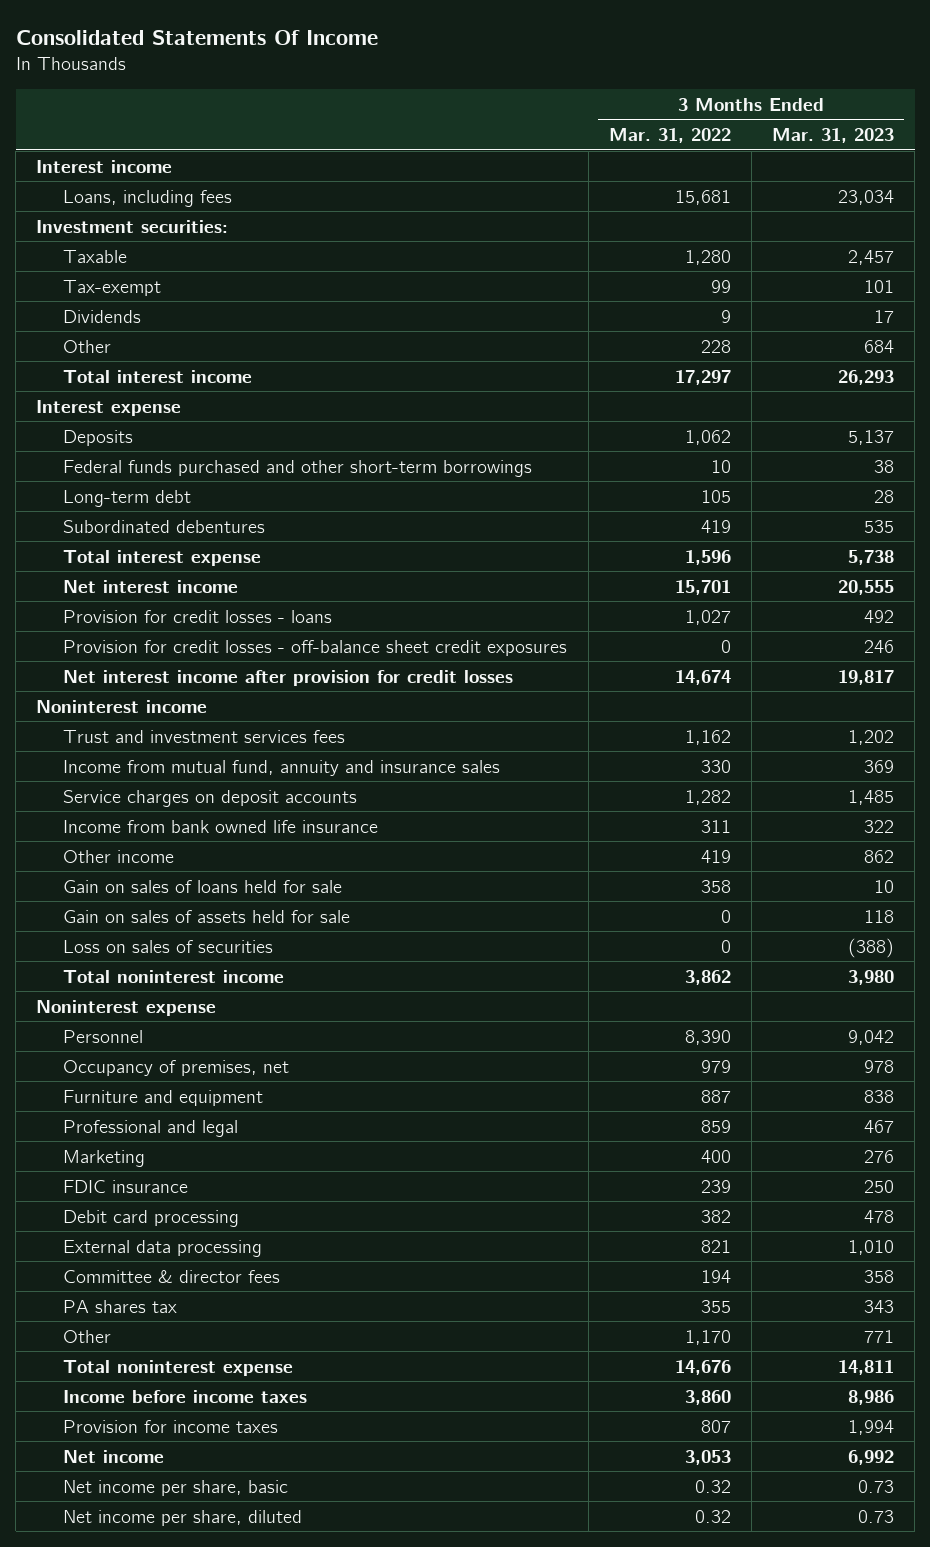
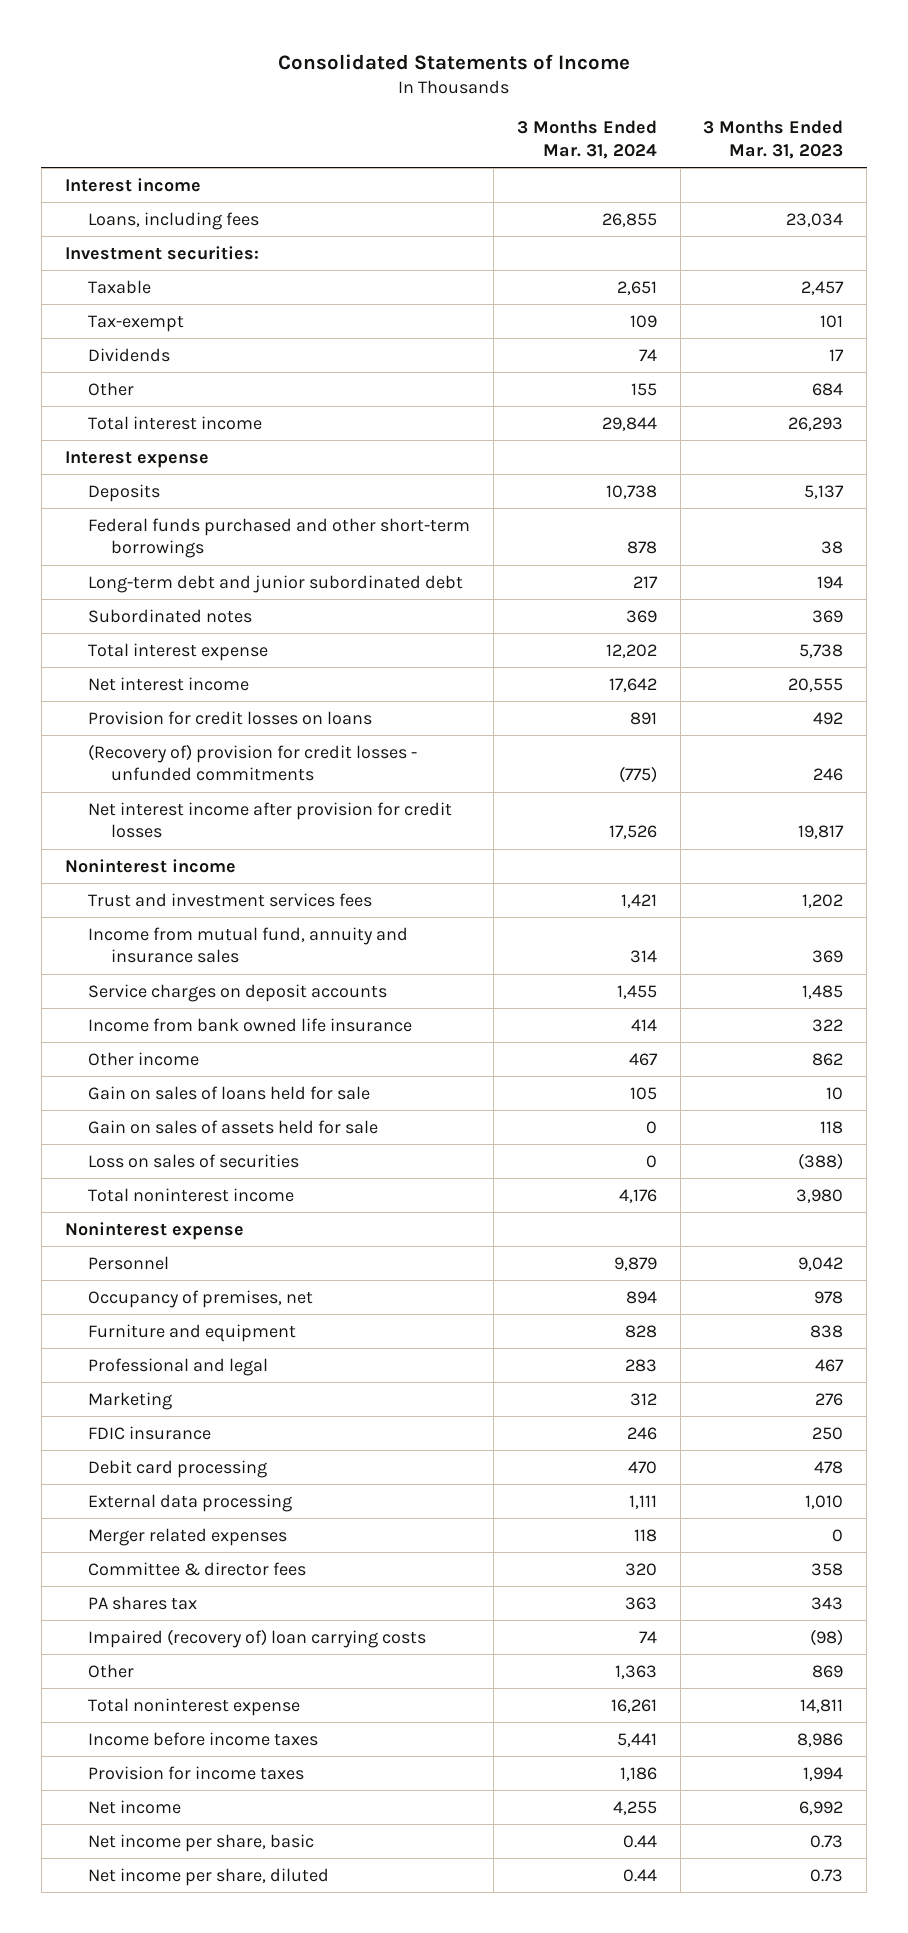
- Consolidated Statements Of Income
+ Consolidated Statements of Income
- | 3 Months Ended Mar. 31, 2022 | 3 Months Ended Mar. 31, 2023
+ | 3 Months Ended Mar. 31, 2024 | 3 Months Ended Mar. 31, 2023
- Long-term debt | 105 | 28
- Subordinated debentures | 419 | 535
+ Long-term debt and junior subordinated debt | 217 | 194
+ Subordinated notes | 369 | 369
- Provision for credit losses - loans | 1,027 | 492
- Provision for credit losses - off-balance sheet credit exposures | 0 | 246
+ Provision for credit losses on loans | 891 | 492
+ (Recovery of) provision for credit losses - unfunded commitments | (775) | 246
+ Merger related expenses | 118 | 0
- Other | 1,170 | 771
+ Impaired (recovery of) loan carrying costs | 74 | (98)
+ Other | 1,363 | 869

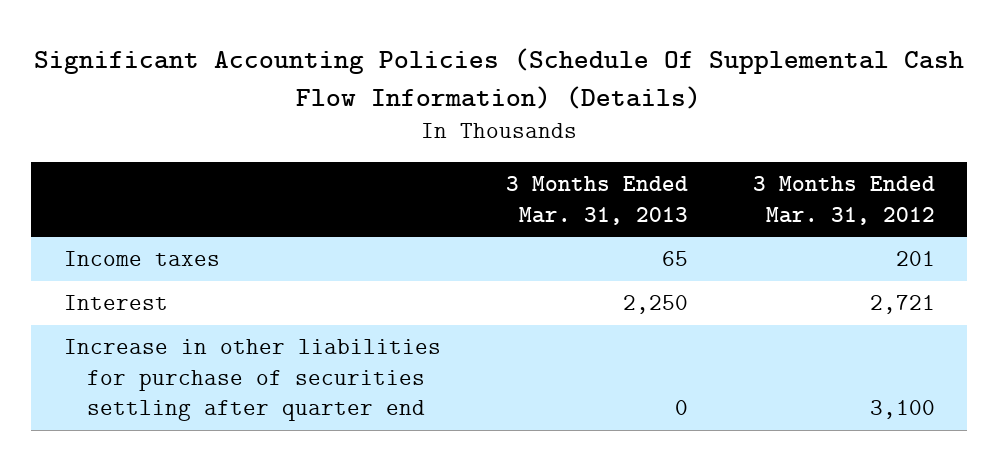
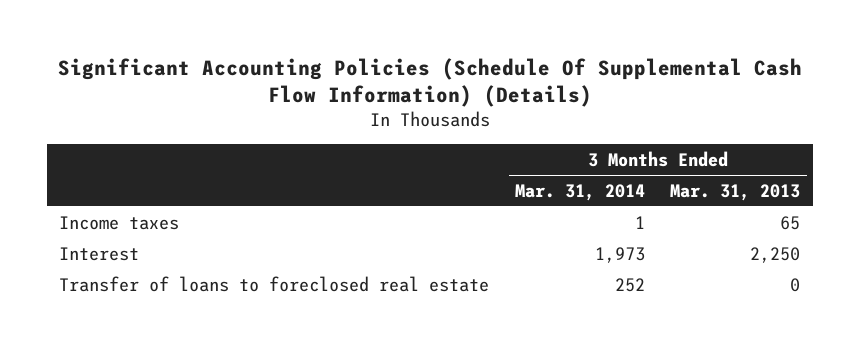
- | 3 Months Ended Mar. 31, 2013 | 3 Months Ended Mar. 31, 2012
+ | 3 Months Ended Mar. 31, 2014 | 3 Months Ended Mar. 31, 2013
- Increase in other liabilities for purchase of securities settling after quarter end | 0 | 3,100
+ Transfer of loans to foreclosed real estate | 252 | 0

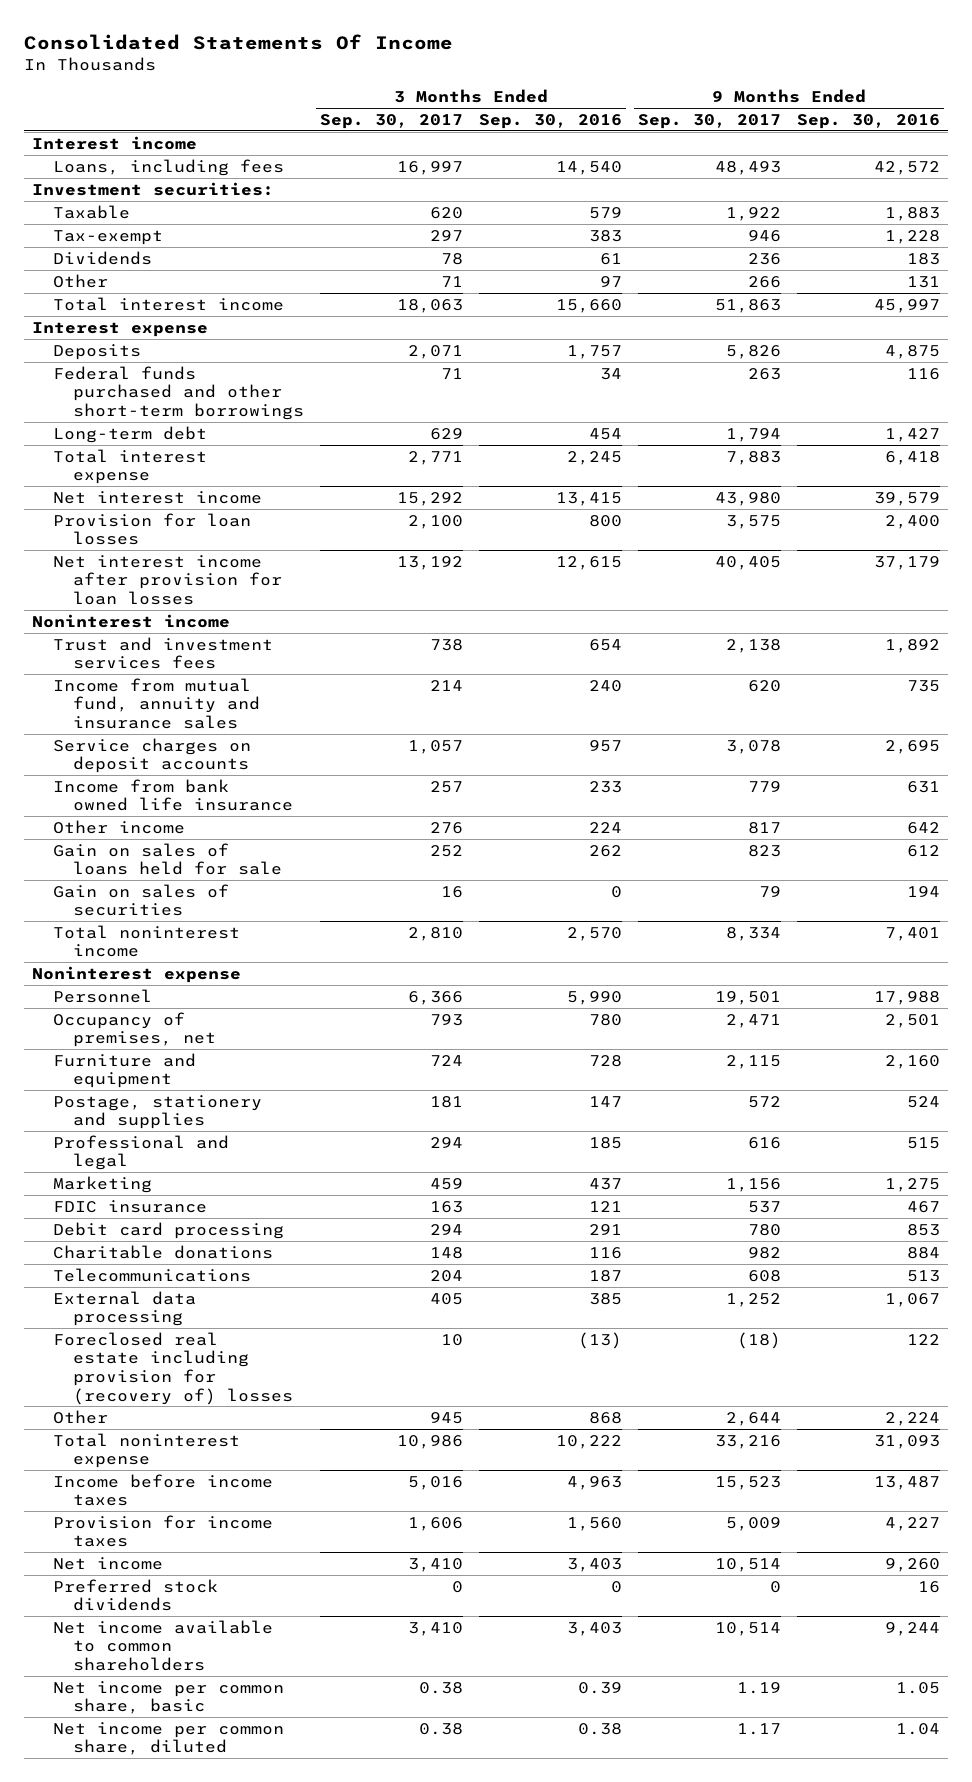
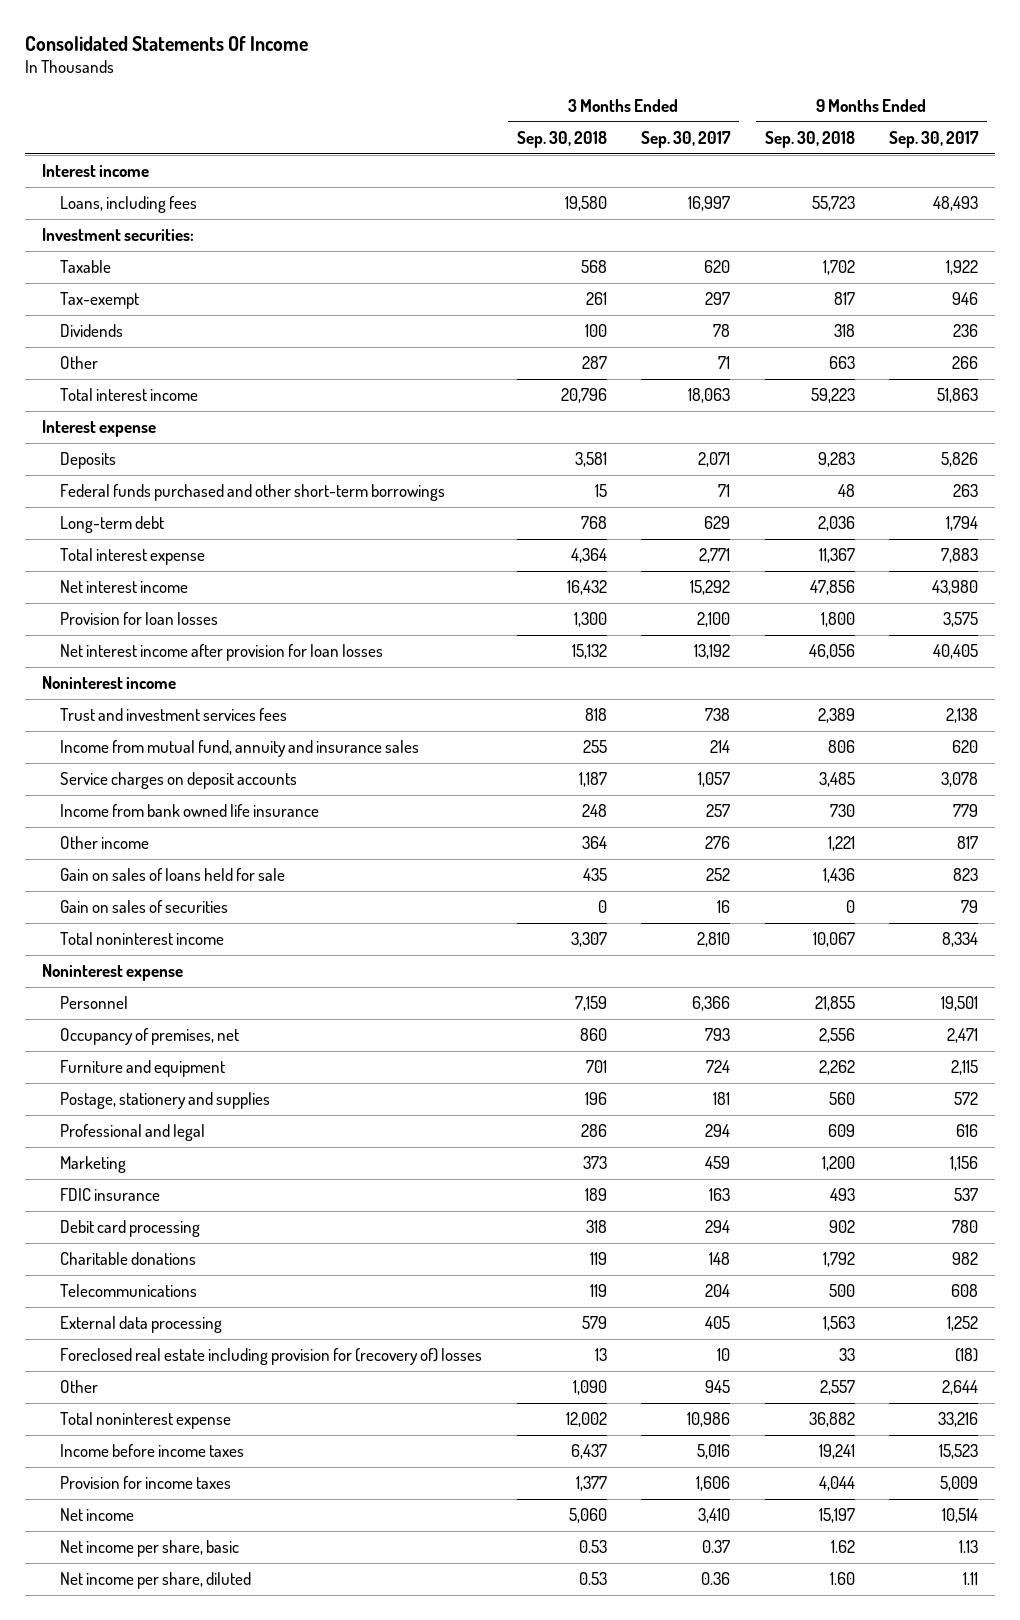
- | 3 Months Ended Sep. 30, 2017 | 3 Months Ended Sep. 30, 2016 | 9 Months Ended Sep. 30, 2017 | 9 Months Ended Sep. 30, 2016
+ | 3 Months Ended Sep. 30, 2018 | 3 Months Ended Sep. 30, 2017 | 9 Months Ended Sep. 30, 2018 | 9 Months Ended Sep. 30, 2017
- Preferred stock dividends | 0 | 0 | 0 | 16
- Net income available to common shareholders | 3,410 | 3,403 | 10,514 | 9,244
- Net income per common share, basic | 0.38 | 0.39 | 1.19 | 1.05
- Net income per common share, diluted | 0.38 | 0.38 | 1.17 | 1.04
+ Net income per share, basic | 0.53 | 0.37 | 1.62 | 1.13
+ Net income per share, diluted | 0.53 | 0.36 | 1.60 | 1.11

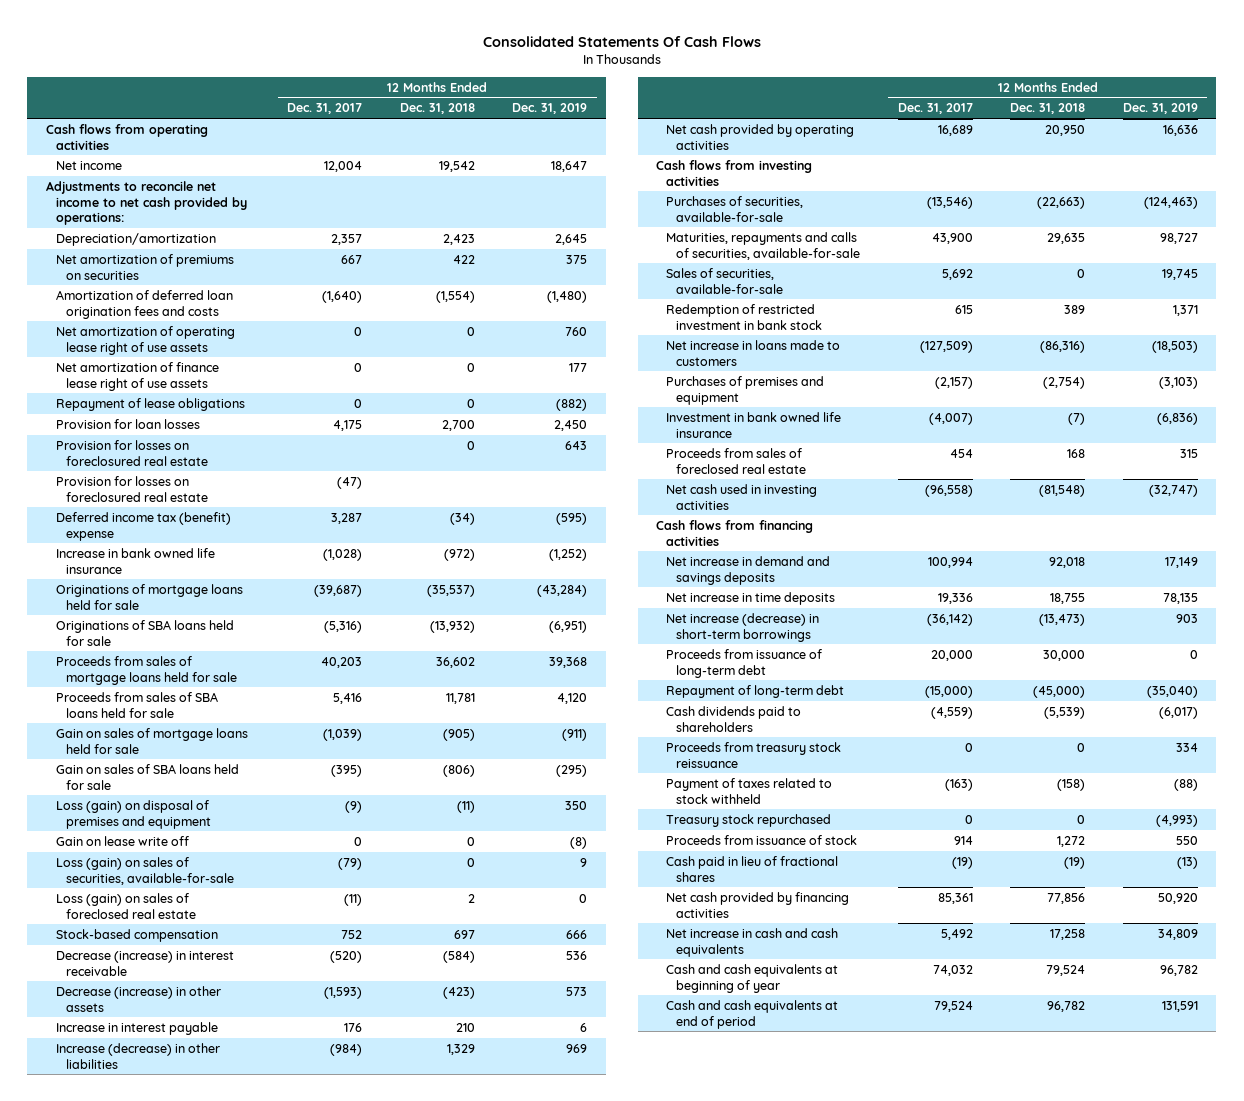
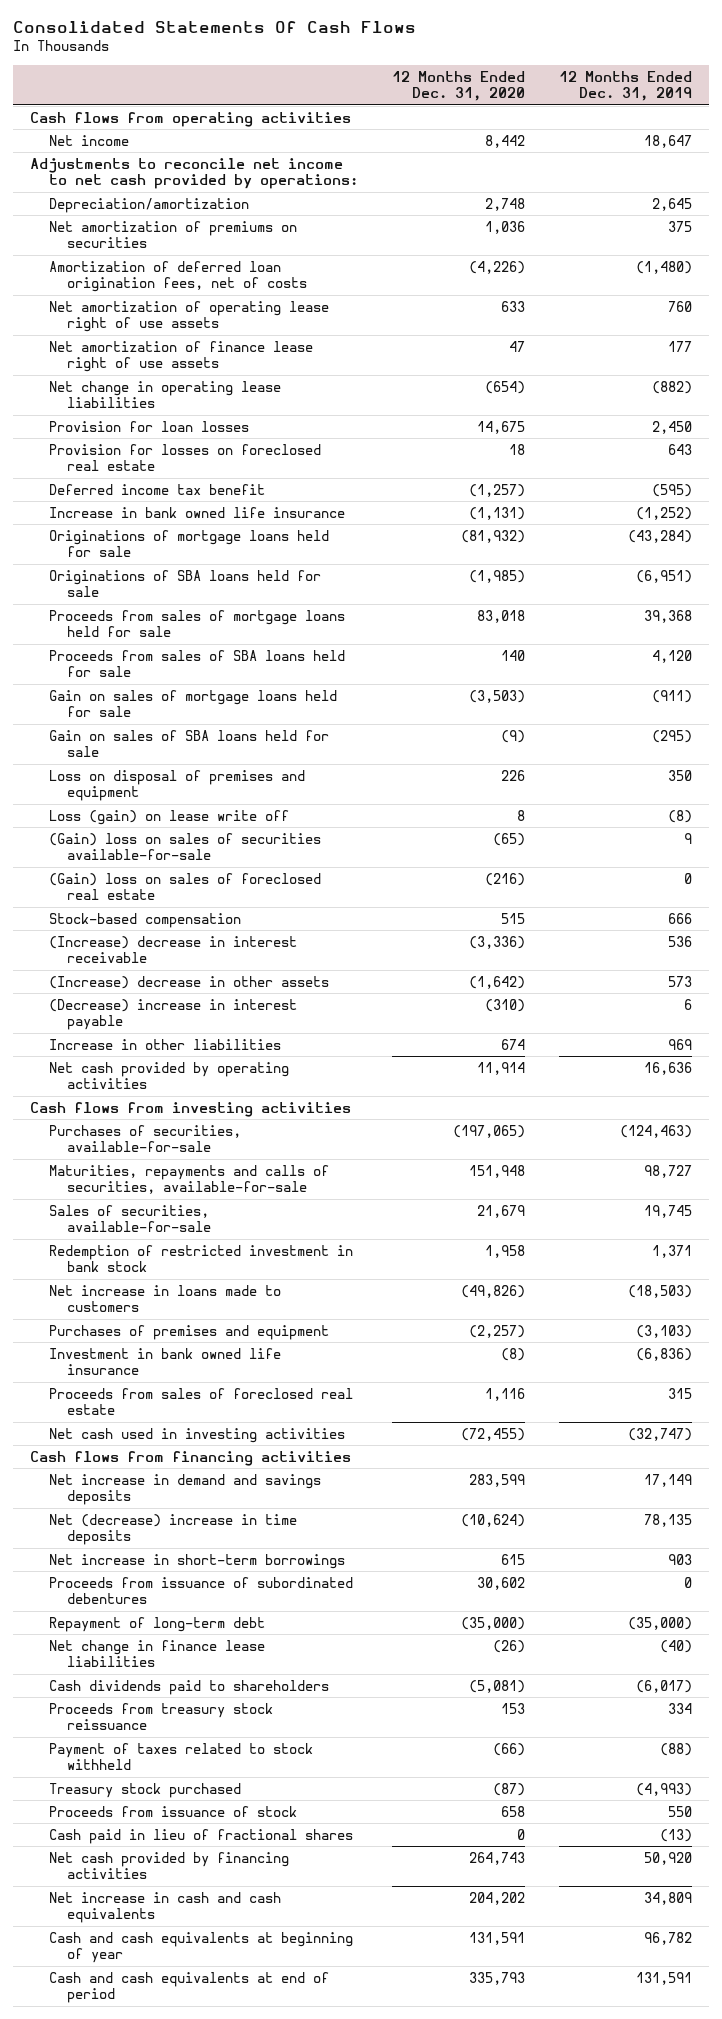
- | 12 Months Ended Dec. 31, 2017 | 12 Months Ended Dec. 31, 2018 | 12 Months Ended Dec. 31, 2019
+ | 12 Months Ended Dec. 31, 2020 | 12 Months Ended Dec. 31, 2019
- Amortization of deferred loan origination fees and costs | (1,640) | (1,554) | (1,480)
+ Amortization of deferred loan origination fees, net of costs | (4,226) | (1,480)
- Repayment of lease obligations | 0 | 0 | (882)
+ Net change in operating lease liabilities | (654) | (882)
- Provision for losses on foreclosured real estate | | 0 | 643
- Provision for losses on foreclosured real estate | (47) | |
- Deferred income tax (benefit) expense | 3,287 | (34) | (595)
+ Provision for losses on foreclosed real estate | 18 | 643
+ Deferred income tax benefit | (1,257) | (595)
- Loss (gain) on disposal of premises and equipment | (9) | (11) | 350
- Gain on lease write off | 0 | 0 | (8)
- Loss (gain) on sales of securities, available-for-sale | (79) | 0 | 9
- Loss (gain) on sales of foreclosed real estate | (11) | 2 | 0
+ Loss on disposal of premises and equipment | 226 | 350
+ Loss (gain) on lease write off | 8 | (8)
+ (Gain) loss on sales of securities available-for-sale | (65) | 9
+ (Gain) loss on sales of foreclosed real estate | (216) | 0
- Decrease (increase) in interest receivable | (520) | (584) | 536
- Decrease (increase) in other assets | (1,593) | (423) | 573
- Increase in interest payable | 176 | 210 | 6
- Increase (decrease) in other liabilities | (984) | 1,329 | 969
+ (Increase) decrease in interest receivable | (3,336) | 536
+ (Increase) decrease in other assets | (1,642) | 573
+ (Decrease) increase in interest payable | (310) | 6
+ Increase in other liabilities | 674 | 969
- Net increase in time deposits | 19,336 | 18,755 | 78,135
- Net increase (decrease) in short-term borrowings | (36,142) | (13,473) | 903
- Proceeds from issuance of long-term debt | 20,000 | 30,000 | 0
- Repayment of long-term debt | (15,000) | (45,000) | (35,040)
+ Net (decrease) increase in time deposits | (10,624) | 78,135
+ Net increase in short-term borrowings | 615 | 903
+ Proceeds from issuance of subordinated debentures | 30,602 | 0
+ Repayment of long-term debt | (35,000) | (35,000)
+ Net change in finance lease liabilities | (26) | (40)
- Treasury stock repurchased | 0 | 0 | (4,993)
+ Treasury stock purchased | (87) | (4,993)

